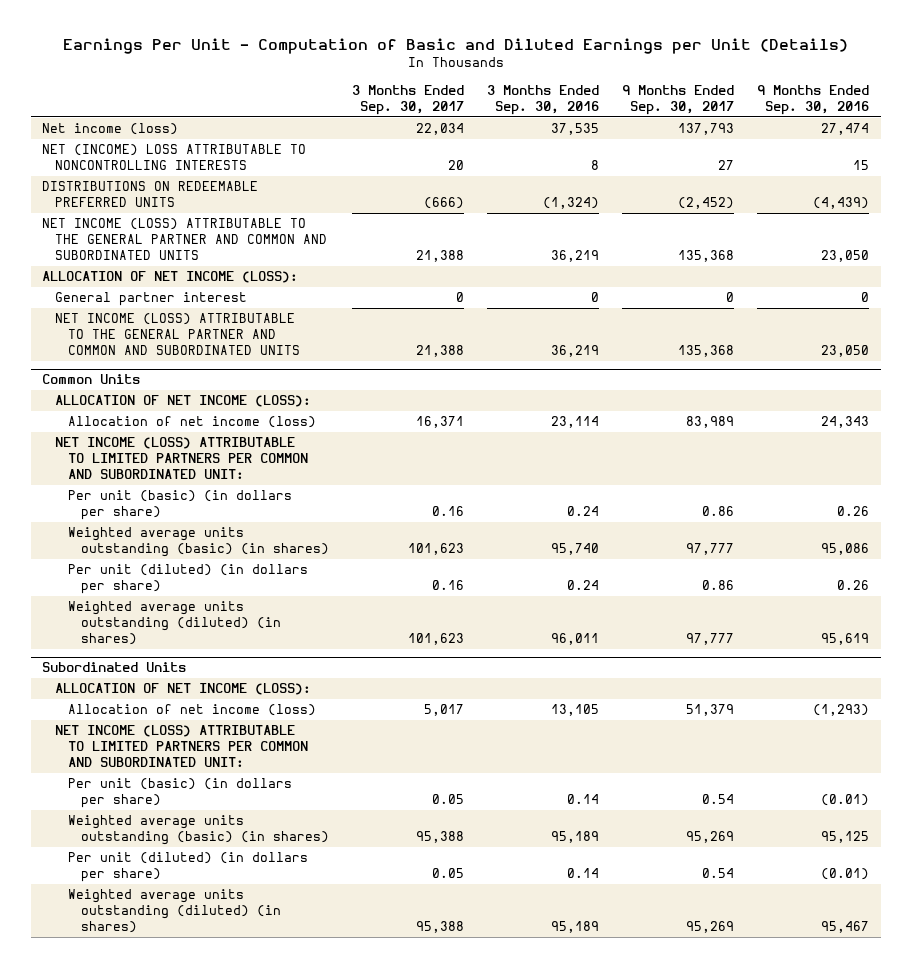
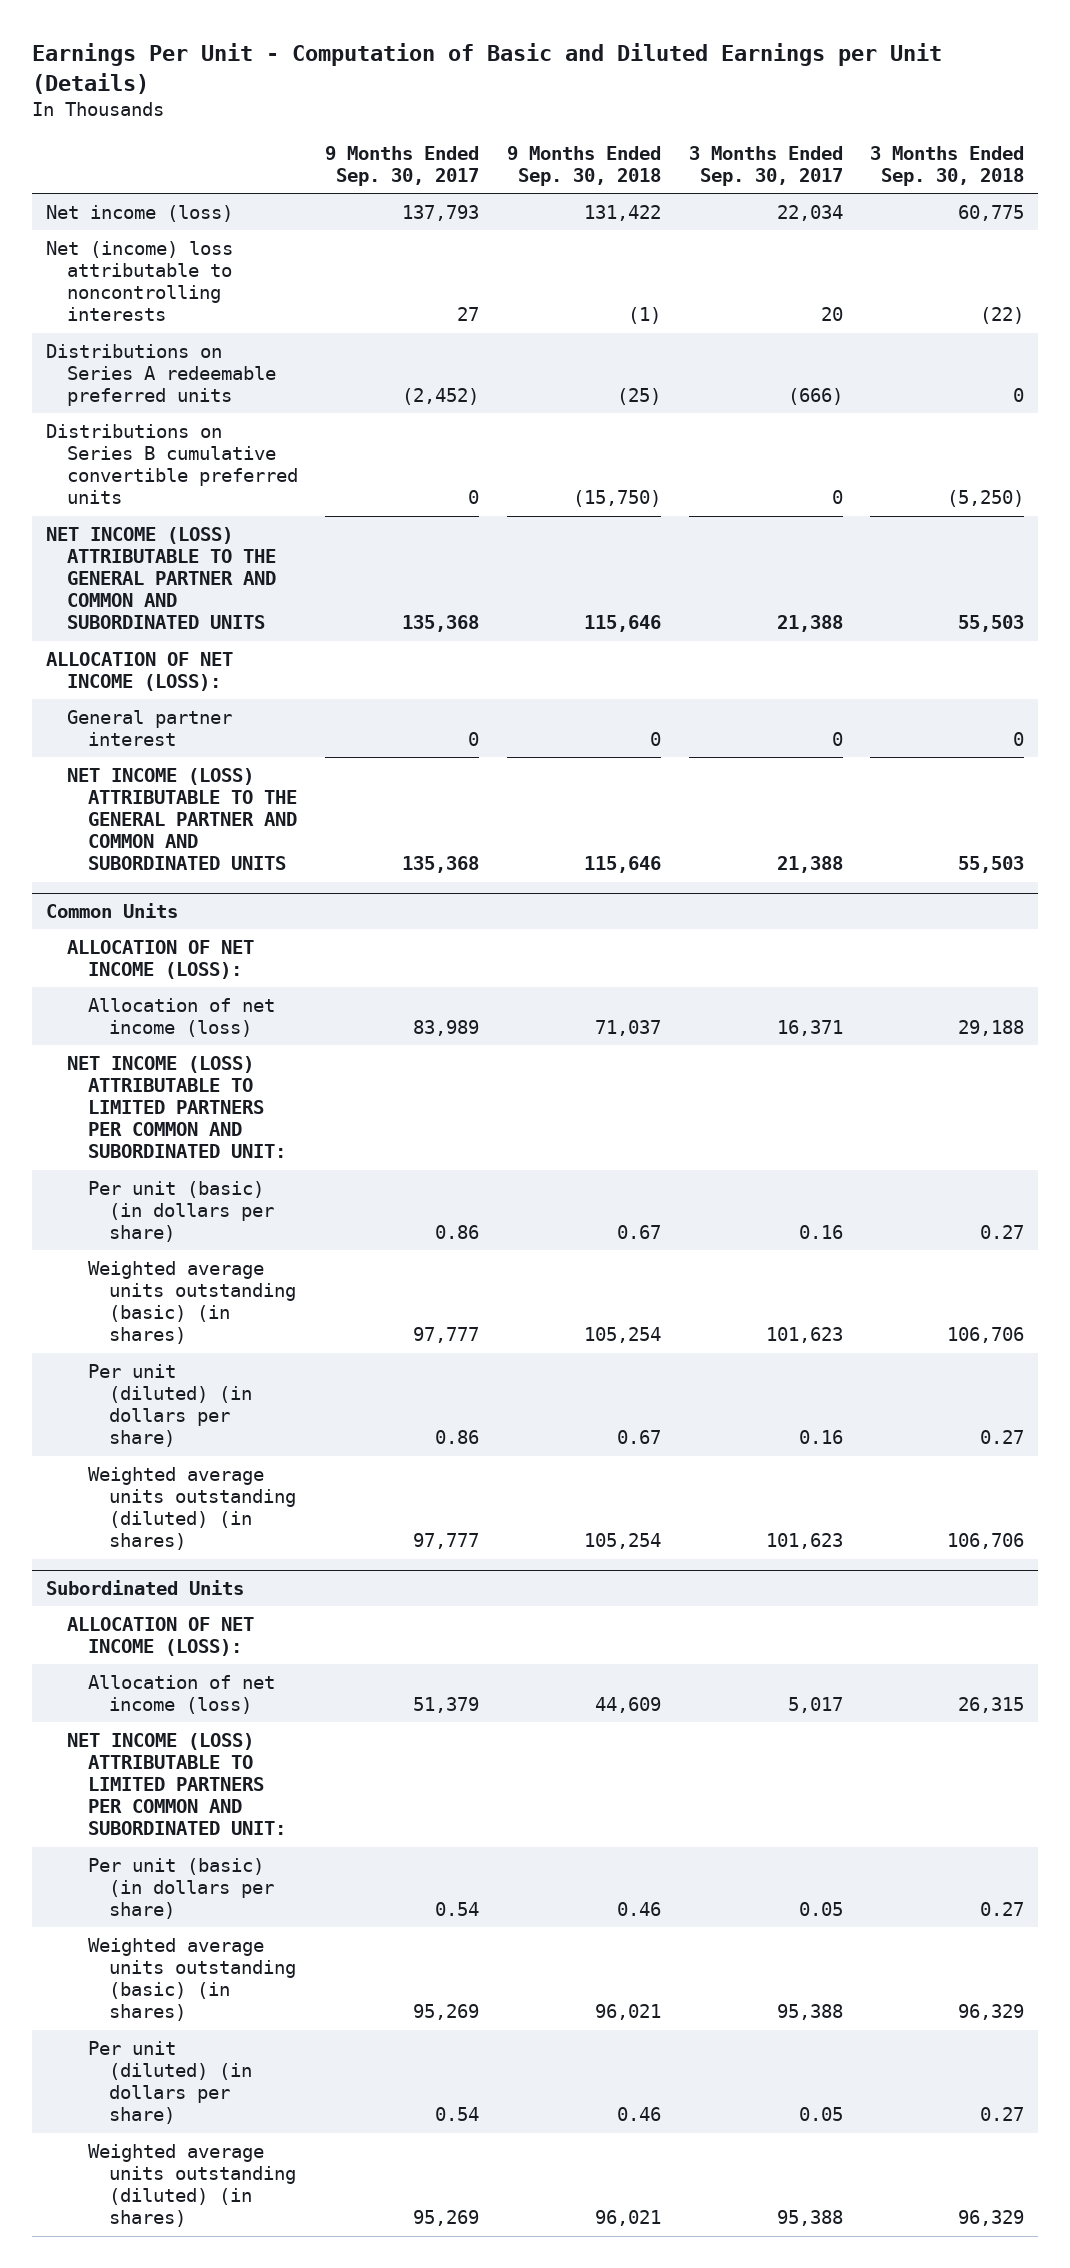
- | 3 Months Ended Sep. 30, 2017 | 3 Months Ended Sep. 30, 2016 | 9 Months Ended Sep. 30, 2017 | 9 Months Ended Sep. 30, 2016
+ | 9 Months Ended Sep. 30, 2017 | 9 Months Ended Sep. 30, 2018 | 3 Months Ended Sep. 30, 2017 | 3 Months Ended Sep. 30, 2018
- NET (INCOME) LOSS ATTRIBUTABLE TO NONCONTROLLING INTERESTS | 20 | 8 | 27 | 15
- DISTRIBUTIONS ON REDEEMABLE PREFERRED UNITS | (666) | (1,324) | (2,452) | (4,439)
+ Net (income) loss attributable to noncontrolling interests | 27 | (1) | 20 | (22)
+ Distributions on Series A redeemable preferred units | (2,452) | (25) | (666) | 0
+ Distributions on Series B cumulative convertible preferred units | 0 | (15,750) | 0 | (5,250)

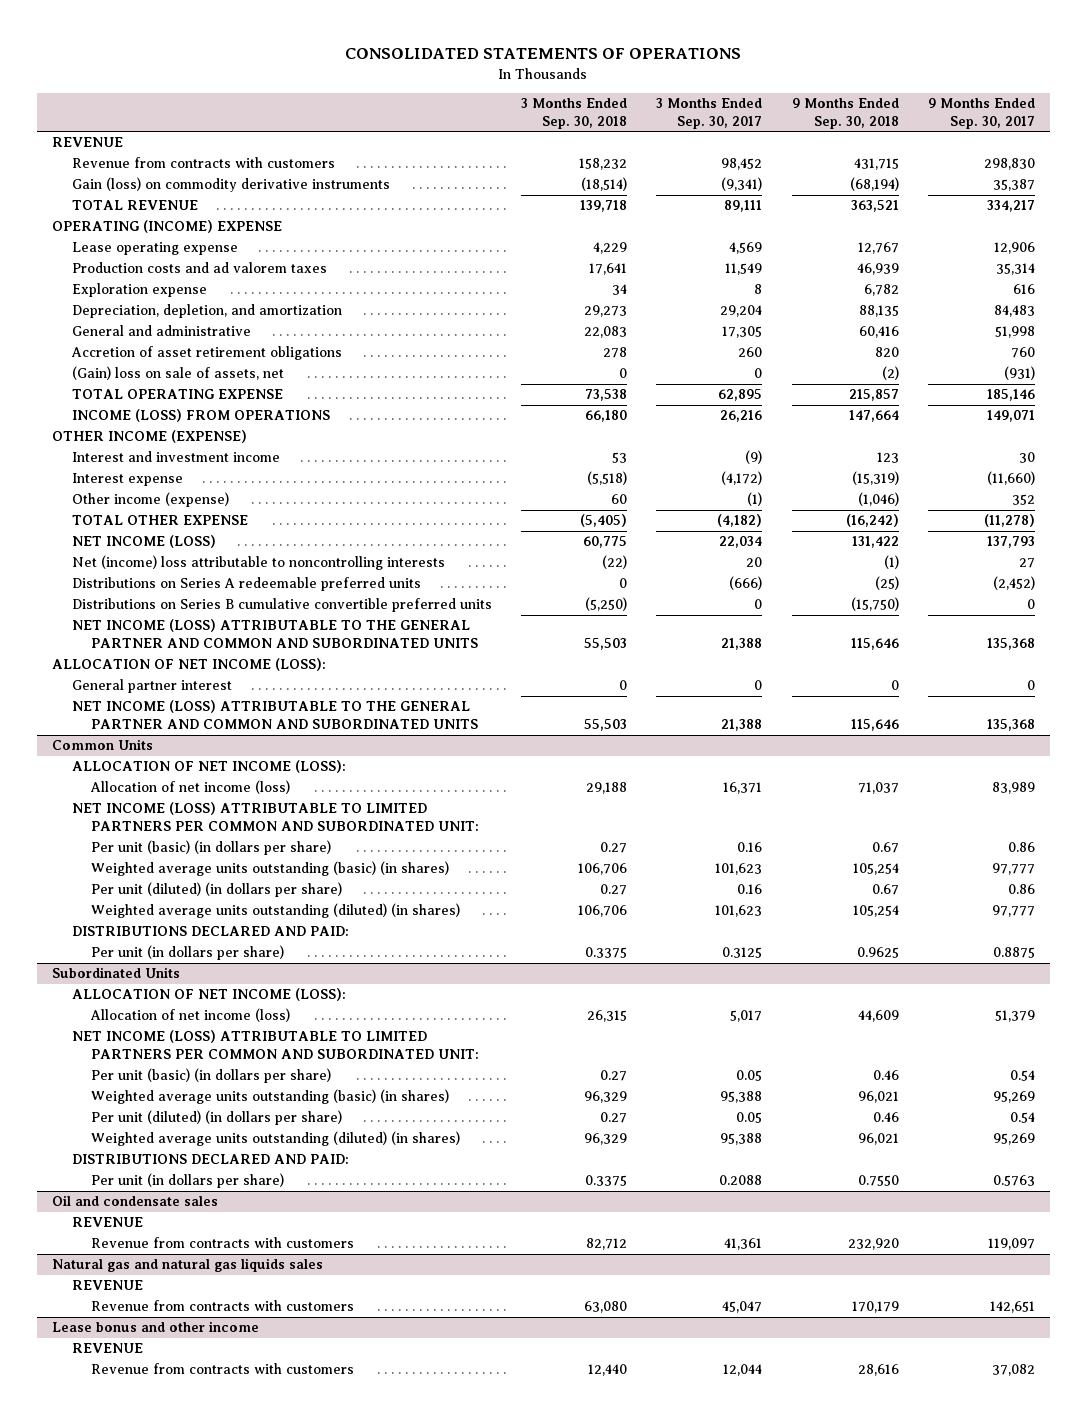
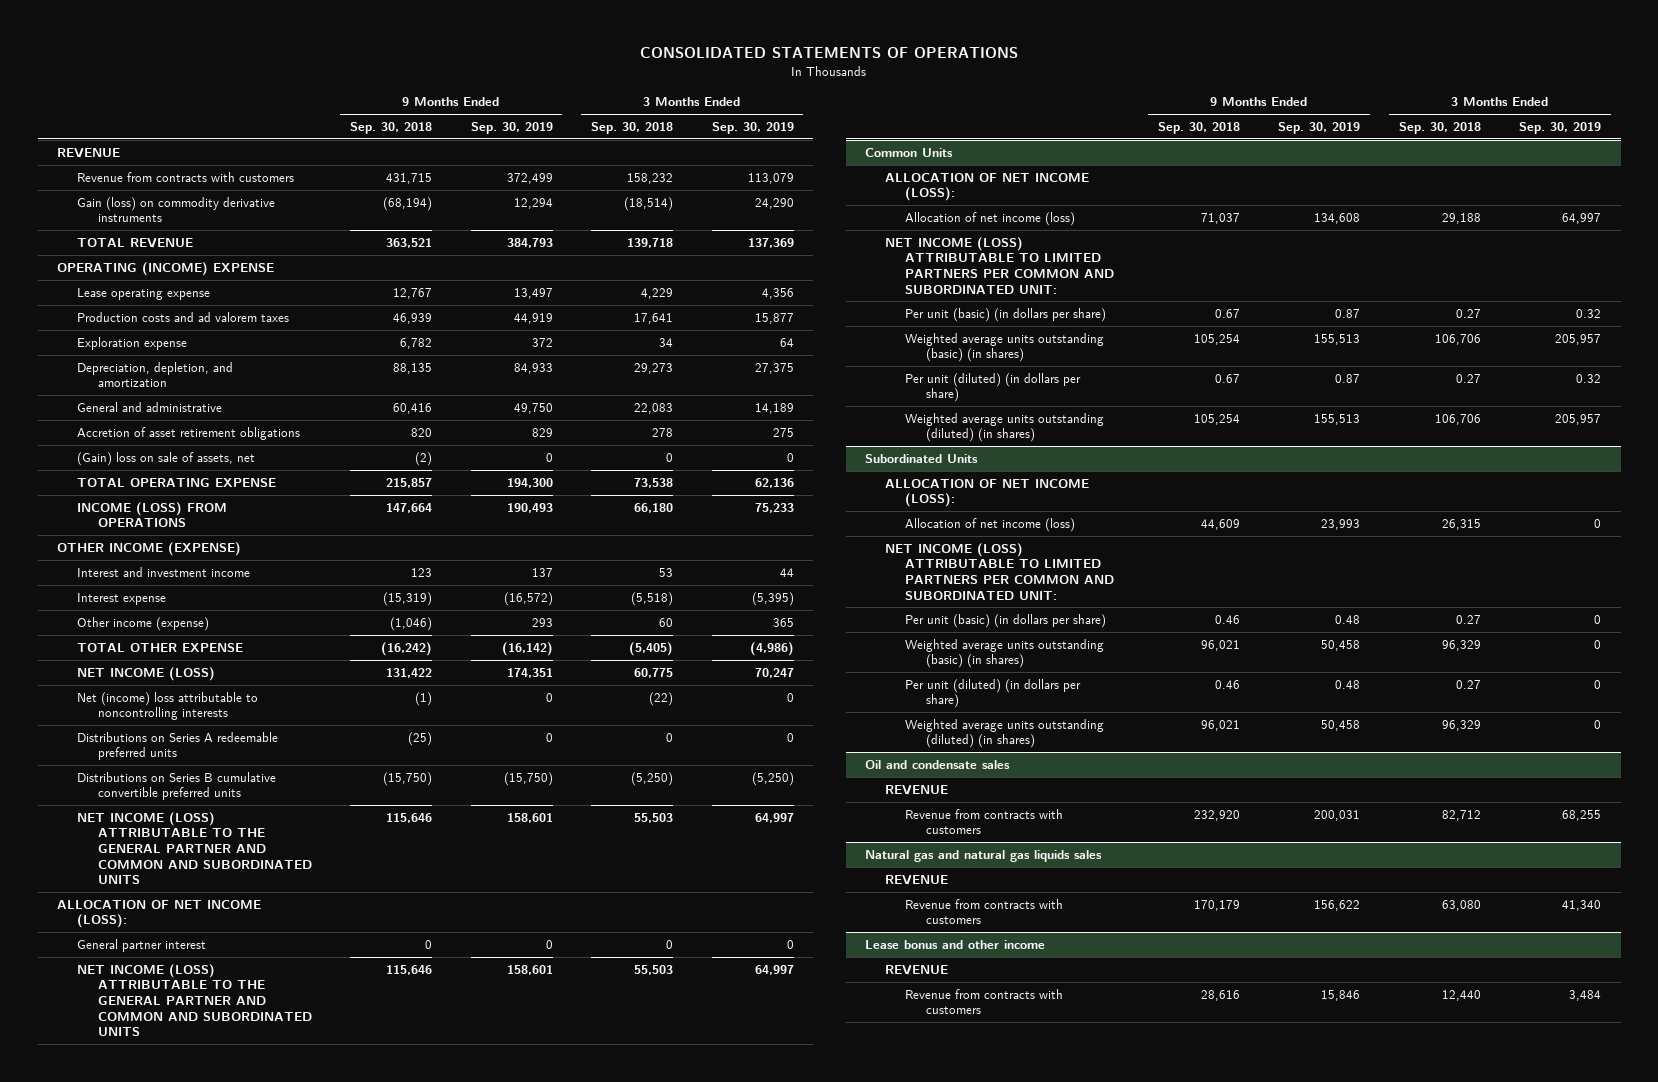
- | 3 Months Ended Sep. 30, 2018 | 3 Months Ended Sep. 30, 2017 | 9 Months Ended Sep. 30, 2018 | 9 Months Ended Sep. 30, 2017
+ | 9 Months Ended Sep. 30, 2018 | 9 Months Ended Sep. 30, 2019 | 3 Months Ended Sep. 30, 2018 | 3 Months Ended Sep. 30, 2019
@ Common Units
- DISTRIBUTIONS DECLARED AND PAID:
- Per unit (in dollars per share) | 0.3375 | 0.3125 | 0.9625 | 0.8875
@ Subordinated Units
- DISTRIBUTIONS DECLARED AND PAID:
- Per unit (in dollars per share) | 0.3375 | 0.2088 | 0.7550 | 0.5763

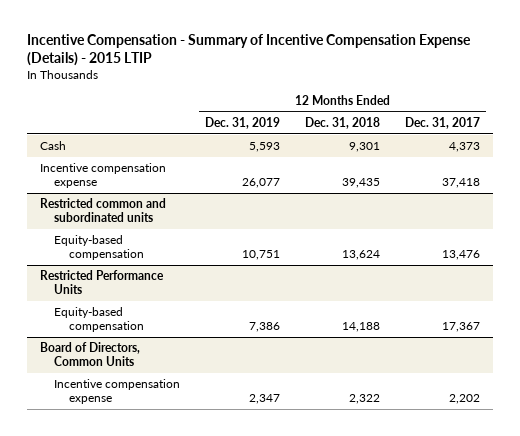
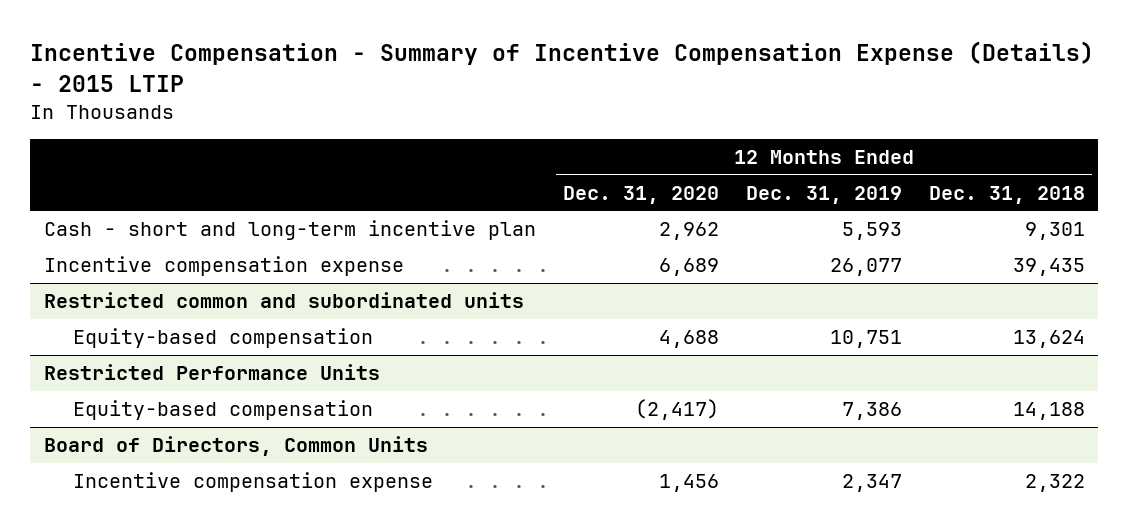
- | 12 Months Ended Dec. 31, 2019 | 12 Months Ended Dec. 31, 2018 | 12 Months Ended Dec. 31, 2017
+ | 12 Months Ended Dec. 31, 2020 | 12 Months Ended Dec. 31, 2019 | 12 Months Ended Dec. 31, 2018
- Cash | 5,593 | 9,301 | 4,373
+ Cash - short and long-term incentive plan | 2,962 | 5,593 | 9,301

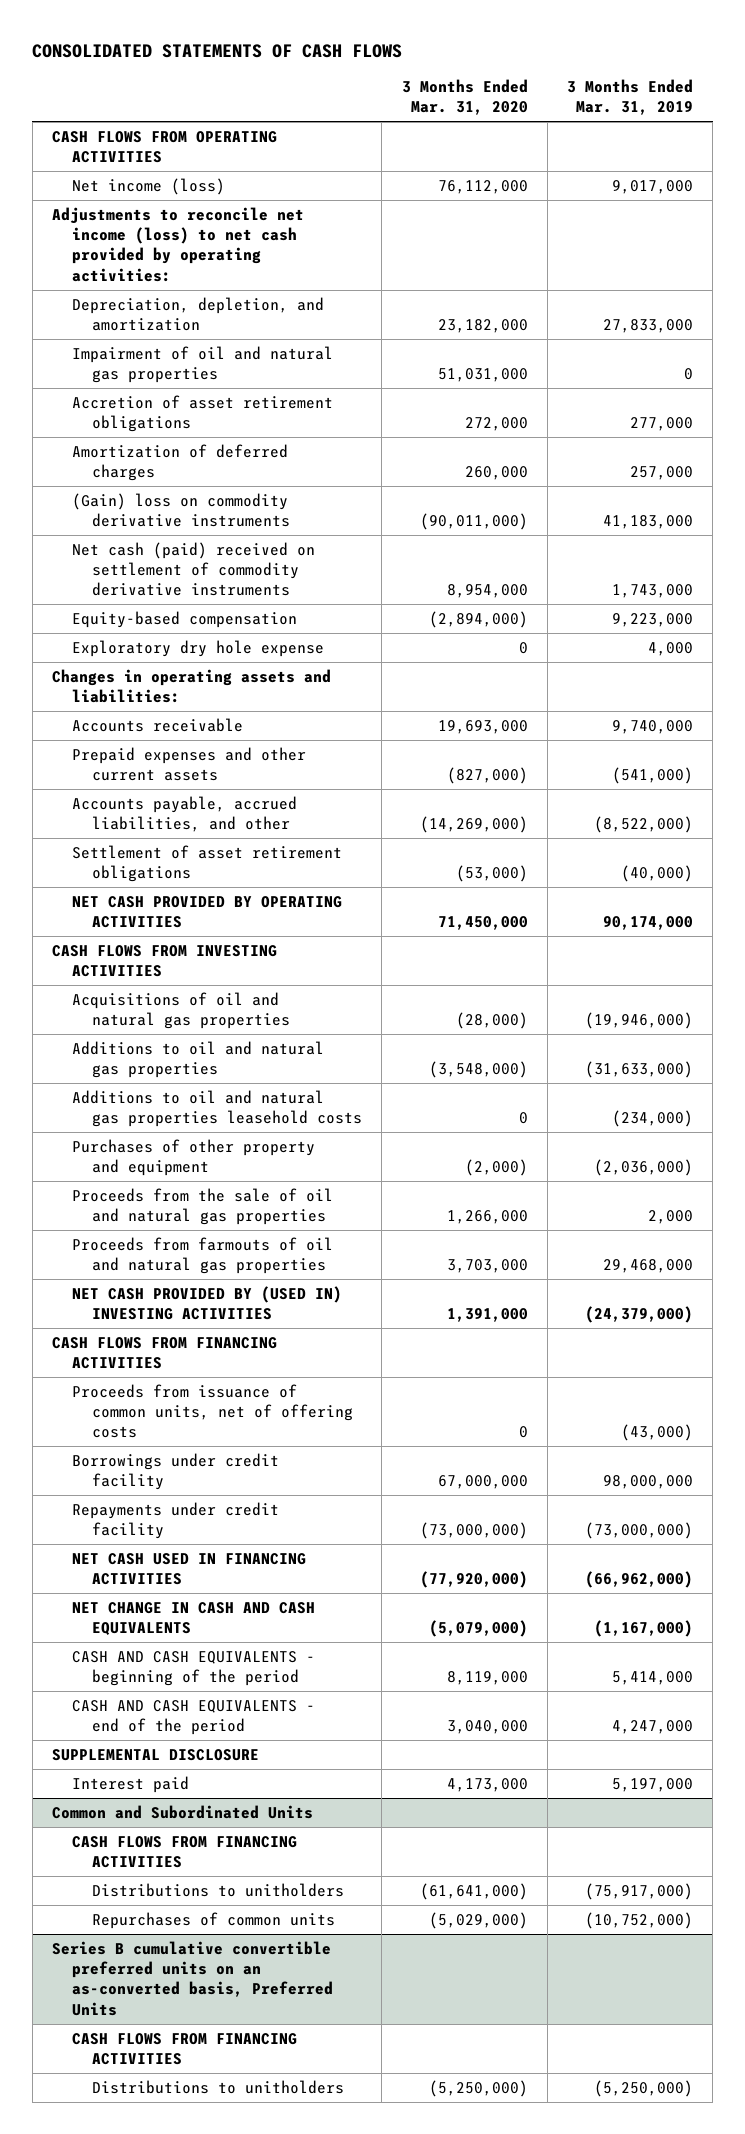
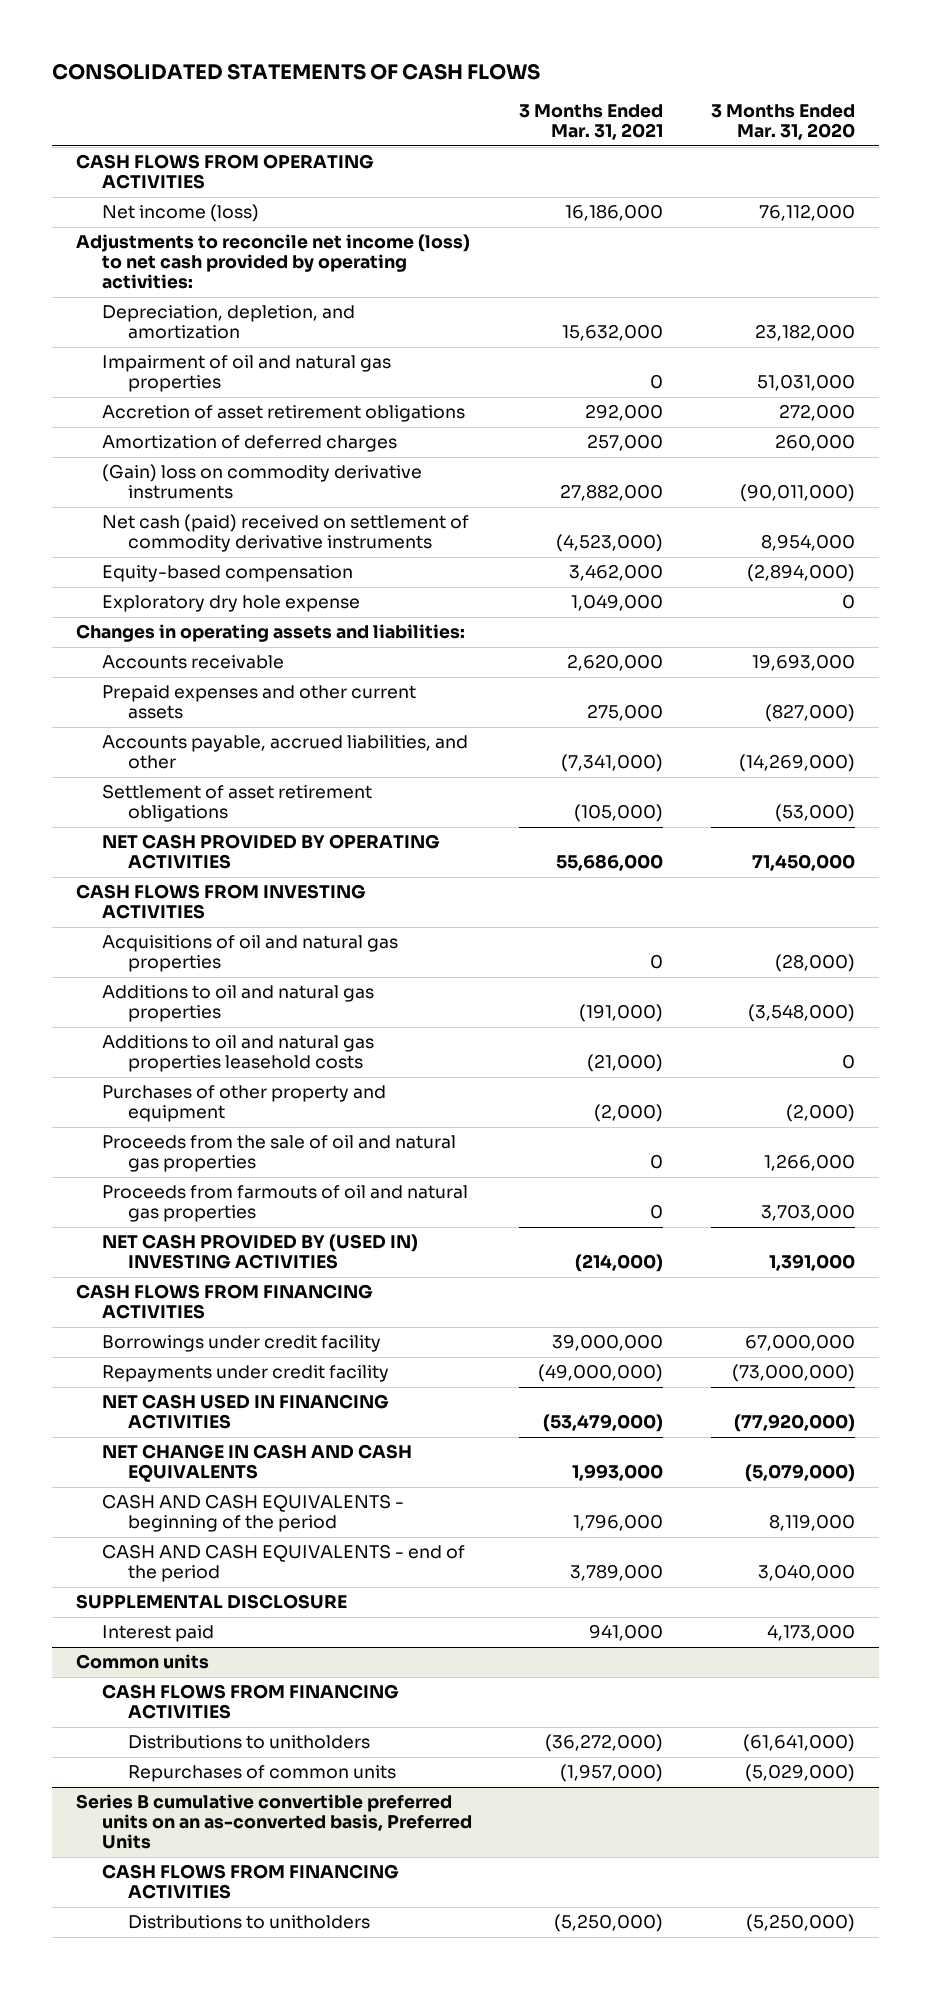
- | 3 Months Ended Mar. 31, 2020 | 3 Months Ended Mar. 31, 2019
+ | 3 Months Ended Mar. 31, 2021 | 3 Months Ended Mar. 31, 2020
- Proceeds from issuance of common units, net of offering costs | 0 | (43,000)
- Common and Subordinated Units
+ Common units

